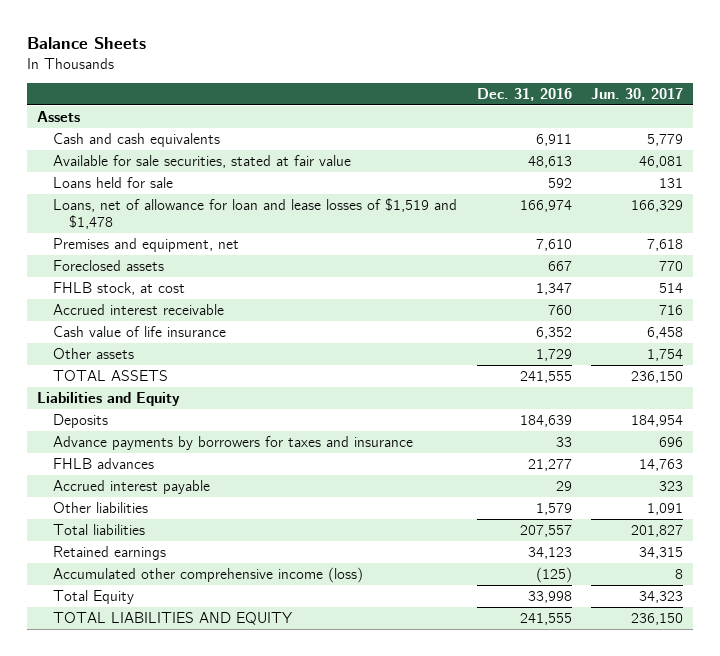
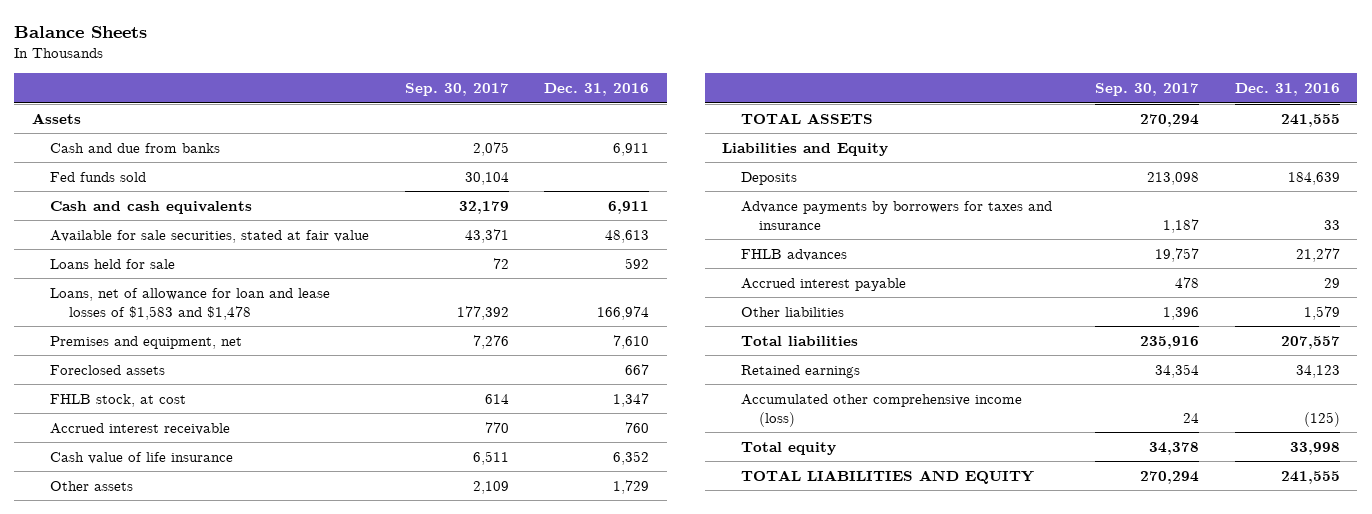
- | Dec. 31, 2016 | Jun. 30, 2017
+ | Sep. 30, 2017 | Dec. 31, 2016
+ Cash and due from banks | 2,075 | 6,911
+ Fed funds sold | 30,104 |
- Loans, net of allowance for loan and lease losses of $1,519 and $1,478 | 166,974 | 166,329
+ Loans, net of allowance for loan and lease losses of $1,583 and $1,478 | 177,392 | 166,974
- Total Equity | 33,998 | 34,323
+ Total equity | 34,378 | 33,998

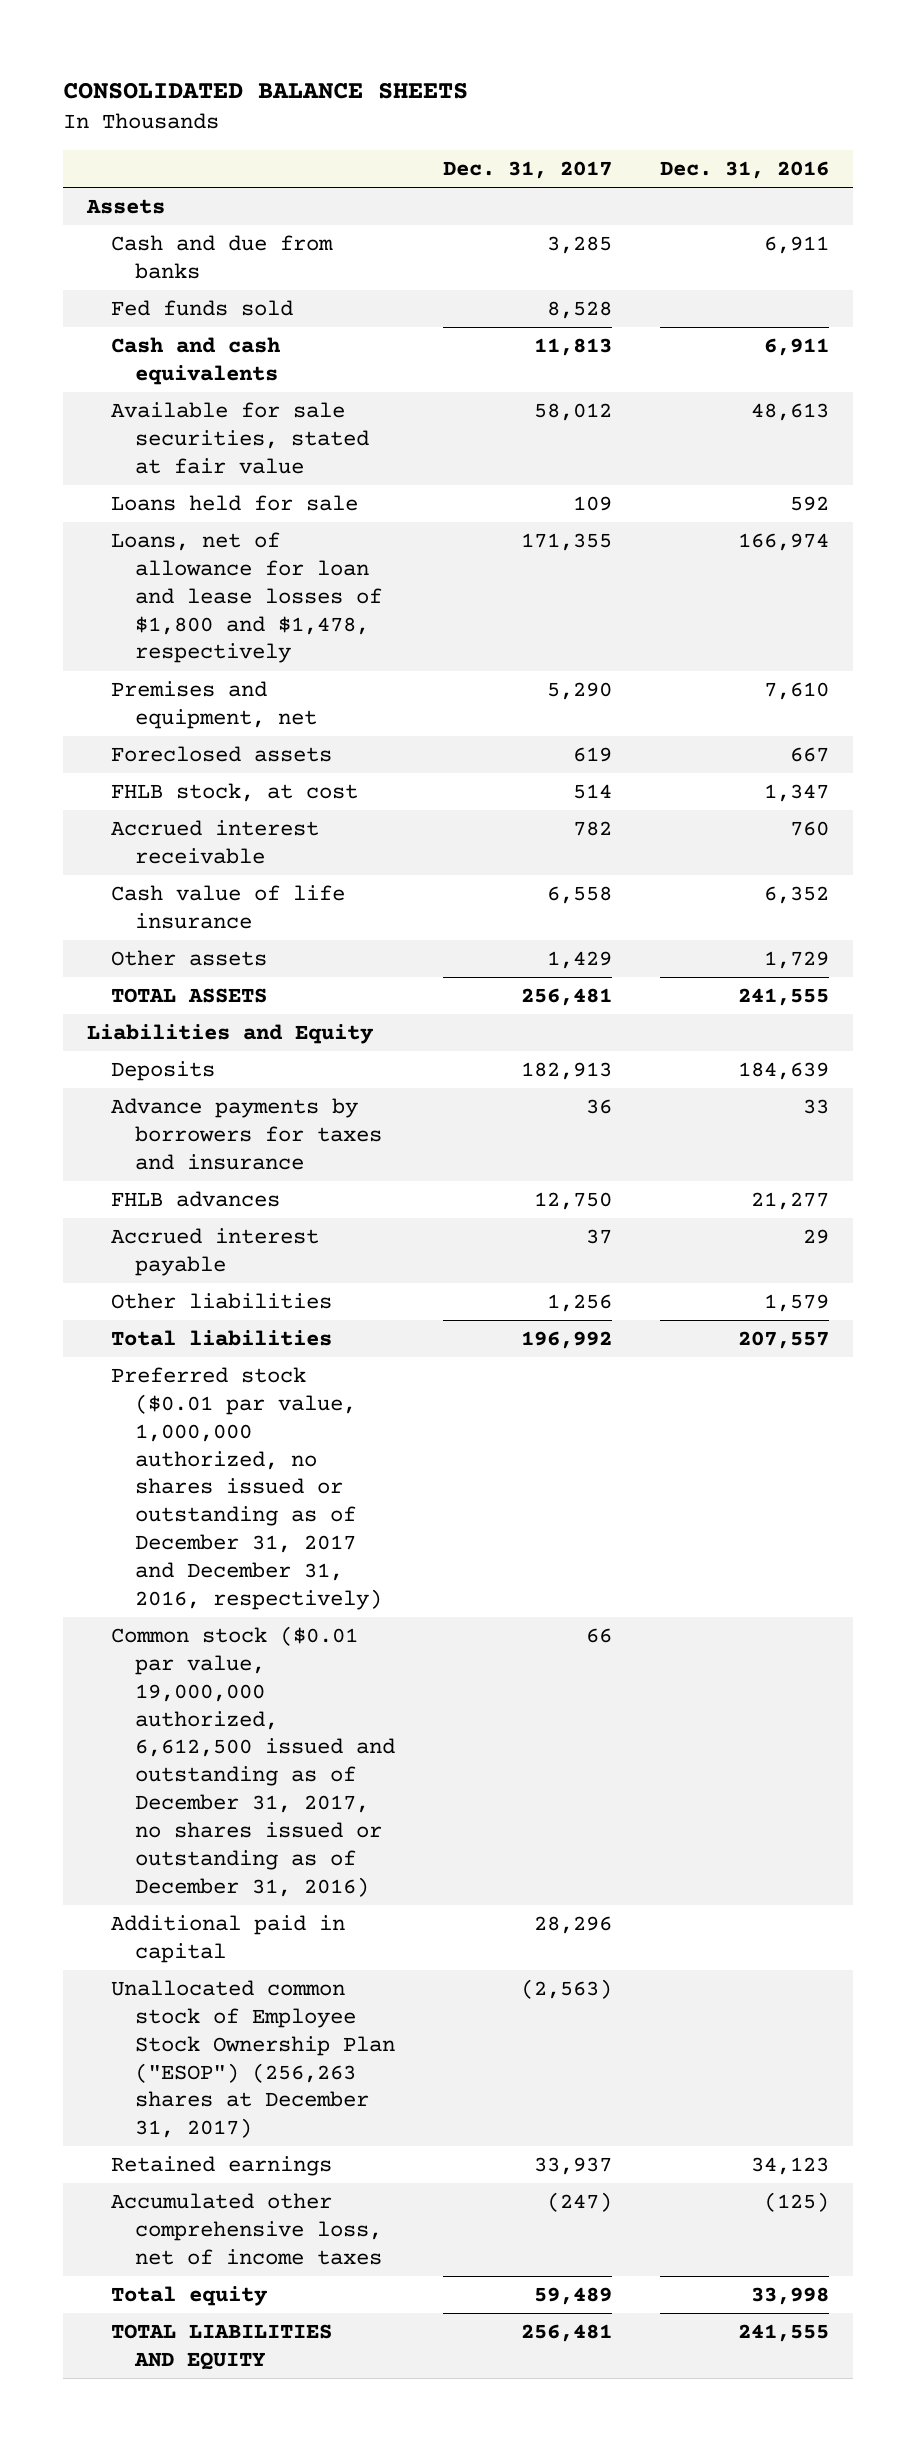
- Balance Sheets
+ CONSOLIDATED BALANCE SHEETS
- | Sep. 30, 2017 | Dec. 31, 2016
+ | Dec. 31, 2017 | Dec. 31, 2016
- Loans, net of allowance for loan and lease losses of $1,583 and $1,478 | 177,392 | 166,974
+ Loans, net of allowance for loan and lease losses of $1,800 and $1,478, respectively | 171,355 | 166,974
+ Preferred stock ($0.01 par value, 1,000,000 authorized, no shares issued or outstanding as of December 31, 2017 and December 31, 2016, respectively)
+ Common stock ($0.01 par value, 19,000,000 authorized, 6,612,500 issued and outstanding as of December 31, 2017, no shares issued or outstanding as of December 31, 2016) | 66 |
+ Additional paid in capital | 28,296 |
+ Unallocated common stock of Employee Stock Ownership Plan ("ESOP") (256,263 shares at December 31, 2017) | (2,563) |
- Accumulated other comprehensive income (loss) | 24 | (125)
+ Accumulated other comprehensive loss, net of income taxes | (247) | (125)

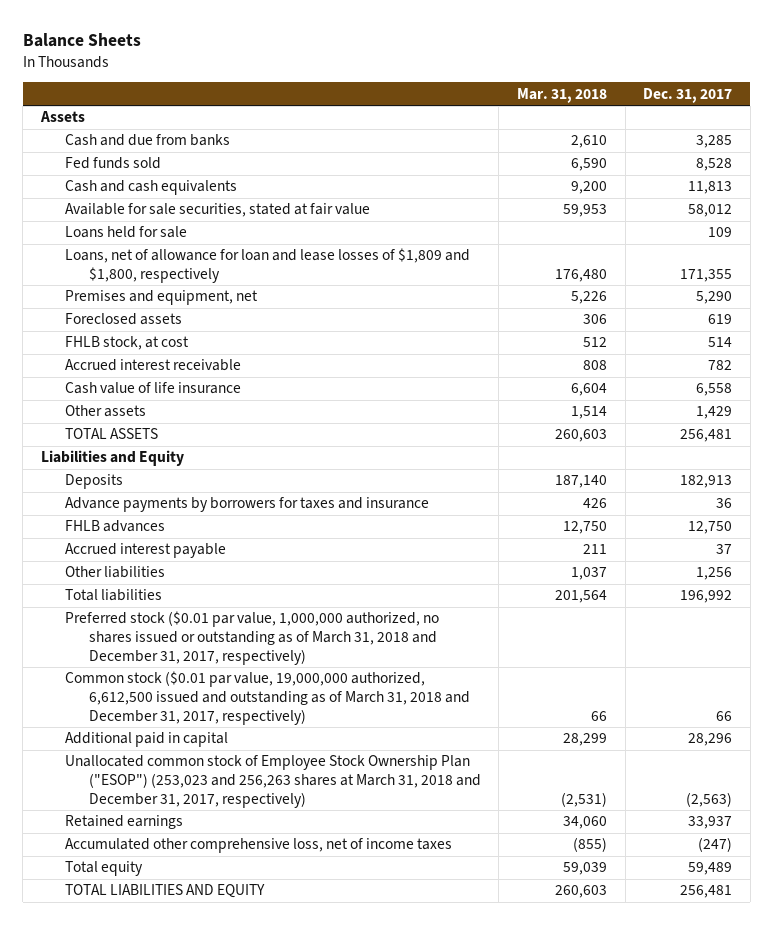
- CONSOLIDATED BALANCE SHEETS
+ Balance Sheets
- | Dec. 31, 2017 | Dec. 31, 2016
+ | Mar. 31, 2018 | Dec. 31, 2017
- Loans, net of allowance for loan and lease losses of $1,800 and $1,478, respectively | 171,355 | 166,974
+ Loans, net of allowance for loan and lease losses of $1,809 and $1,800, respectively | 176,480 | 171,355
- Preferred stock ($0.01 par value, 1,000,000 authorized, no shares issued or outstanding as of December 31, 2017 and December 31, 2016, respectively)
- Common stock ($0.01 par value, 19,000,000 authorized, 6,612,500 issued and outstanding as of December 31, 2017, no shares issued or outstanding as of December 31, 2016) | 66 |
+ Preferred stock ($0.01 par value, 1,000,000 authorized, no shares issued or outstanding as of March 31, 2018 and December 31, 2017, respectively)
+ Common stock ($0.01 par value, 19,000,000 authorized, 6,612,500 issued and outstanding as of March 31, 2018 and December 31, 2017, respectively) | 66 | 66
- Unallocated common stock of Employee Stock Ownership Plan ("ESOP") (256,263 shares at December 31, 2017) | (2,563) |
+ Unallocated common stock of Employee Stock Ownership Plan ("ESOP") (253,023 and 256,263 shares at March 31, 2018 and December 31, 2017, respectively) | (2,531) | (2,563)

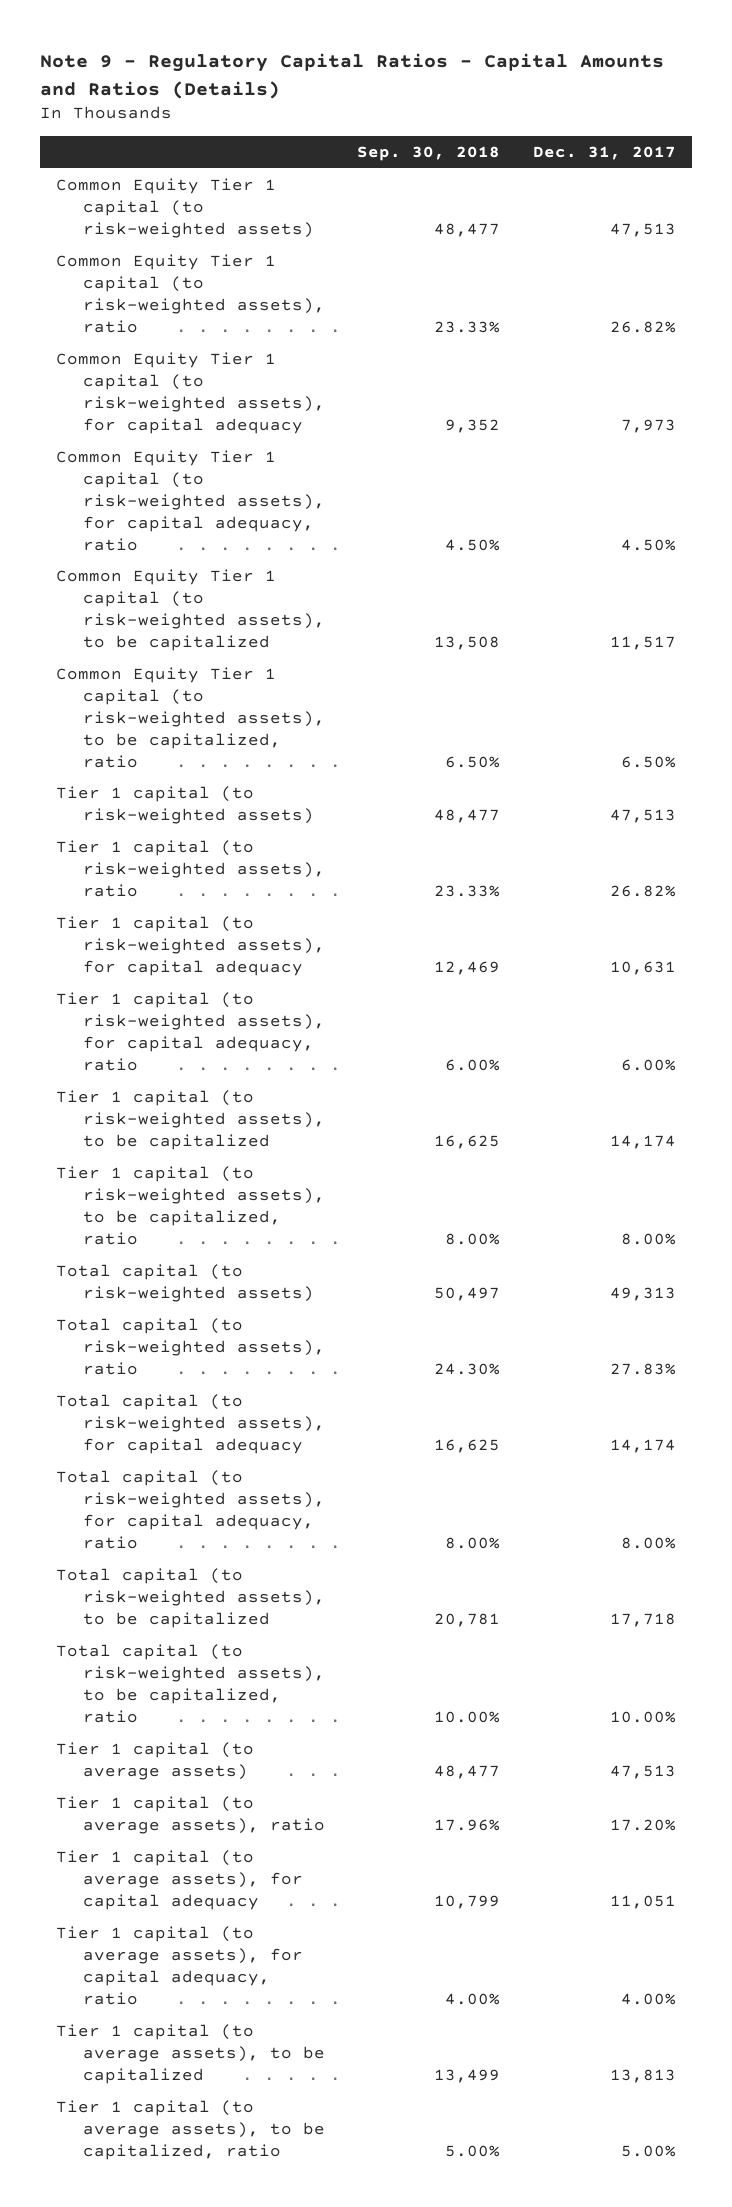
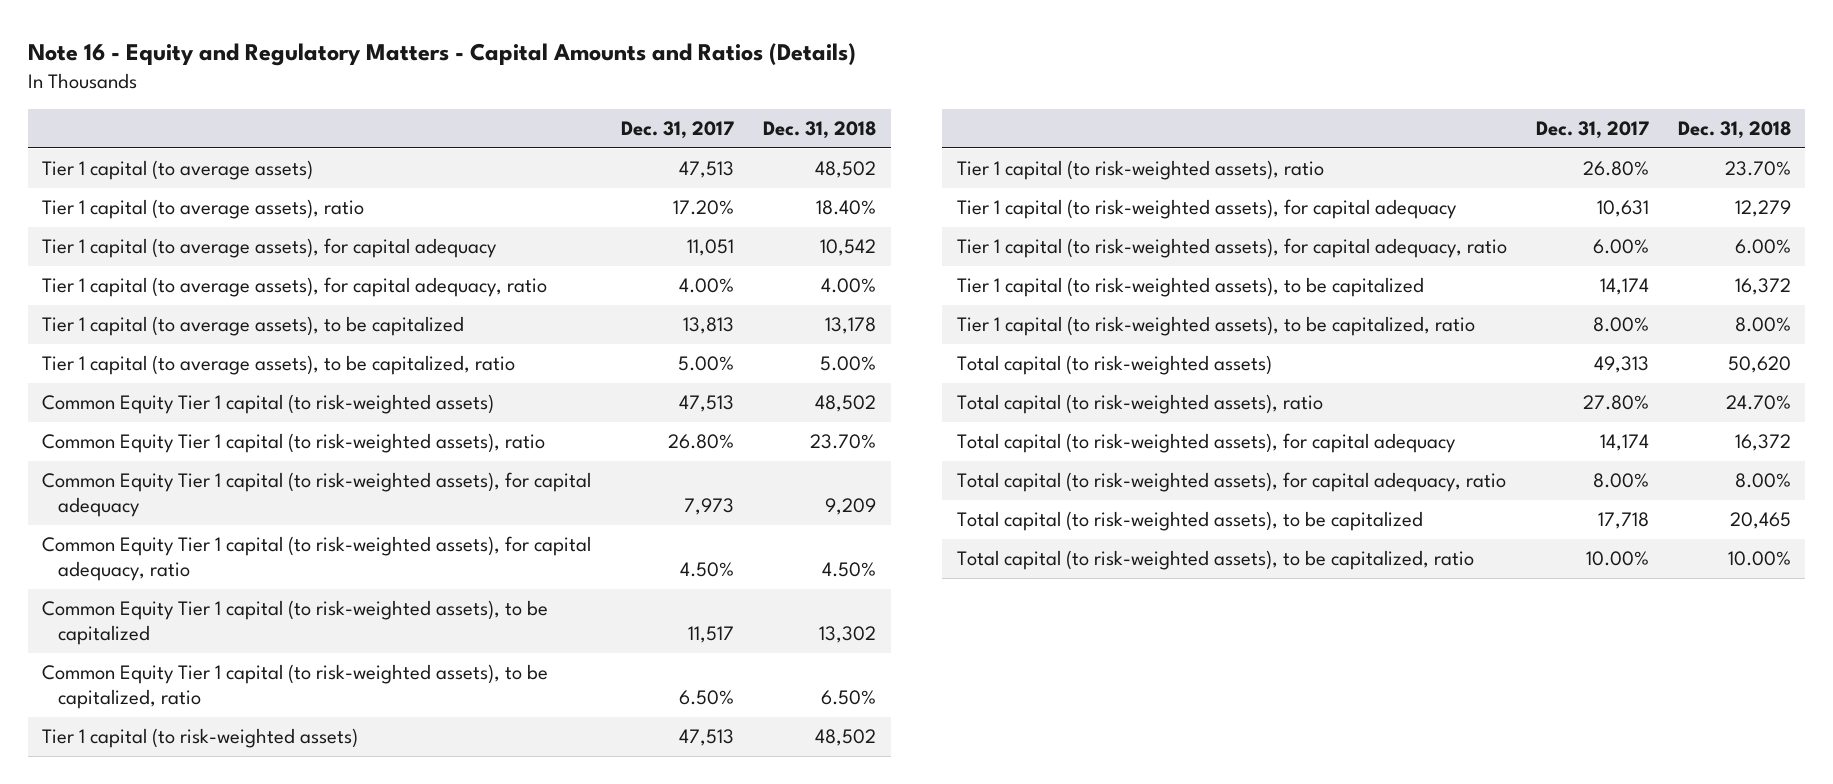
- Note 9 - Regulatory Capital Ratios - Capital Amounts and Ratios (Details)
+ Note 16 - Equity and Regulatory Matters - Capital Amounts and Ratios (Details)
- | Sep. 30, 2018 | Dec. 31, 2017
+ | Dec. 31, 2017 | Dec. 31, 2018
moved up: Tier 1 capital (to average assets) | 47,513 | 48,502
moved up: Tier 1 capital (to average assets), ratio | 17.20% | 18.40%
moved up: Tier 1 capital (to average assets), for capital adequacy | 11,051 | 10,542
moved up: Tier 1 capital (to average assets), for capital adequacy, ratio | 4.00% | 4.00%
moved up: Tier 1 capital (to average assets), to be capitalized | 13,813 | 13,178
moved up: Tier 1 capital (to average assets), to be capitalized, ratio | 5.00% | 5.00%
- Common Equity Tier 1 capital (to risk-weighted assets), ratio | 23.33% | 26.82%
+ Common Equity Tier 1 capital (to risk-weighted assets), ratio | 26.80% | 23.70%
- Tier 1 capital (to risk-weighted assets), ratio | 23.33% | 26.82%
+ Tier 1 capital (to risk-weighted assets), ratio | 26.80% | 23.70%
- Total capital (to risk-weighted assets), ratio | 24.30% | 27.83%
+ Total capital (to risk-weighted assets), ratio | 27.80% | 24.70%

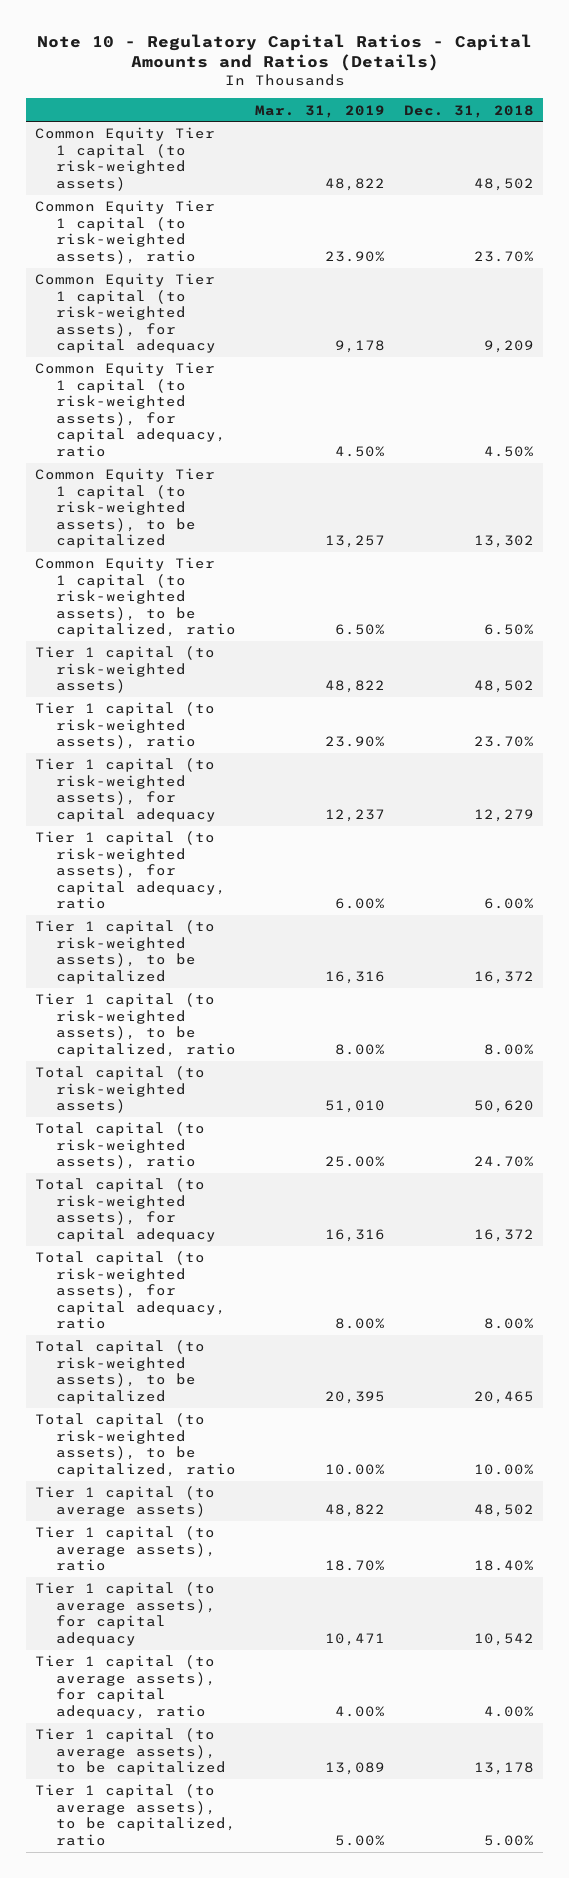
- Note 16 - Equity and Regulatory Matters - Capital Amounts and Ratios (Details)
+ Note 10 - Regulatory Capital Ratios - Capital Amounts and Ratios (Details)
- | Dec. 31, 2017 | Dec. 31, 2018
+ | Mar. 31, 2019 | Dec. 31, 2018
moved down: Tier 1 capital (to average assets) | 48,822 | 48,502
moved down: Tier 1 capital (to average assets), ratio | 18.70% | 18.40%
moved down: Tier 1 capital (to average assets), for capital adequacy | 10,471 | 10,542
moved down: Tier 1 capital (to average assets), for capital adequacy, ratio | 4.00% | 4.00%
moved down: Tier 1 capital (to average assets), to be capitalized | 13,089 | 13,178
moved down: Tier 1 capital (to average assets), to be capitalized, ratio | 5.00% | 5.00%

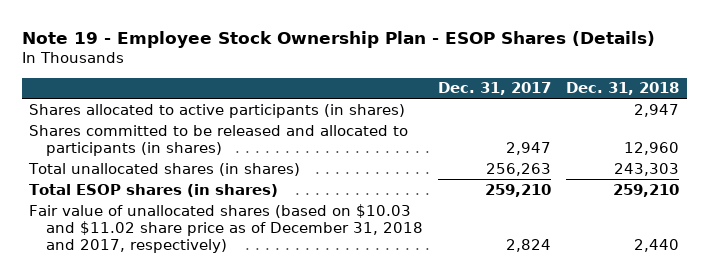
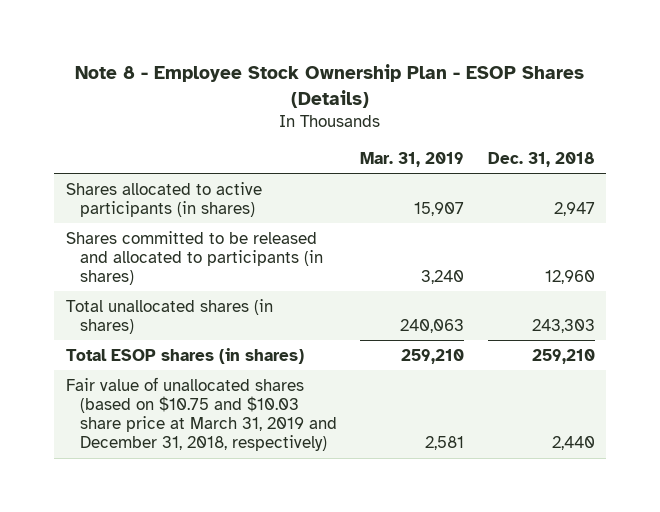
- Note 19 - Employee Stock Ownership Plan - ESOP Shares (Details)
+ Note 8 - Employee Stock Ownership Plan - ESOP Shares (Details)
- | Dec. 31, 2017 | Dec. 31, 2018
+ | Mar. 31, 2019 | Dec. 31, 2018
- Fair value of unallocated shares (based on $10.03 and $11.02 share price as of December 31, 2018 and 2017, respectively) | 2,824 | 2,440
+ Fair value of unallocated shares (based on $10.75 and $10.03 share price at March 31, 2019 and December 31, 2018, respectively) | 2,581 | 2,440

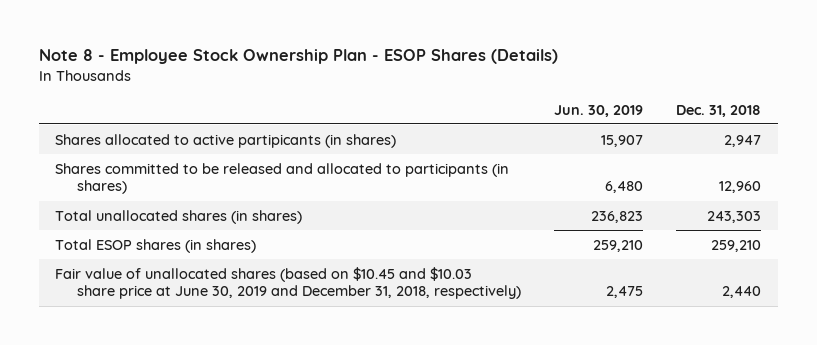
- | Mar. 31, 2019 | Dec. 31, 2018
+ | Jun. 30, 2019 | Dec. 31, 2018
- Shares allocated to active participants (in shares) | 15,907 | 2,947
+ Shares allocated to active partipicants (in shares) | 15,907 | 2,947
- Fair value of unallocated shares (based on $10.75 and $10.03 share price at March 31, 2019 and December 31, 2018, respectively) | 2,581 | 2,440
+ Fair value of unallocated shares (based on $10.45 and $10.03 share price at June 30, 2019 and December 31, 2018, respectively) | 2,475 | 2,440

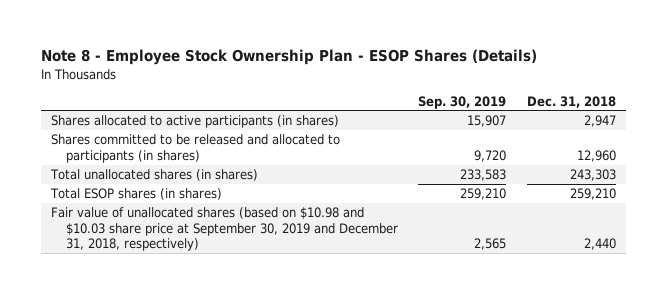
- | Jun. 30, 2019 | Dec. 31, 2018
+ | Sep. 30, 2019 | Dec. 31, 2018
- Shares allocated to active partipicants (in shares) | 15,907 | 2,947
+ Shares allocated to active participants (in shares) | 15,907 | 2,947
- Fair value of unallocated shares (based on $10.45 and $10.03 share price at June 30, 2019 and December 31, 2018, respectively) | 2,475 | 2,440
+ Fair value of unallocated shares (based on $10.98 and $10.03 share price at September 30, 2019 and December 31, 2018, respectively) | 2,565 | 2,440

